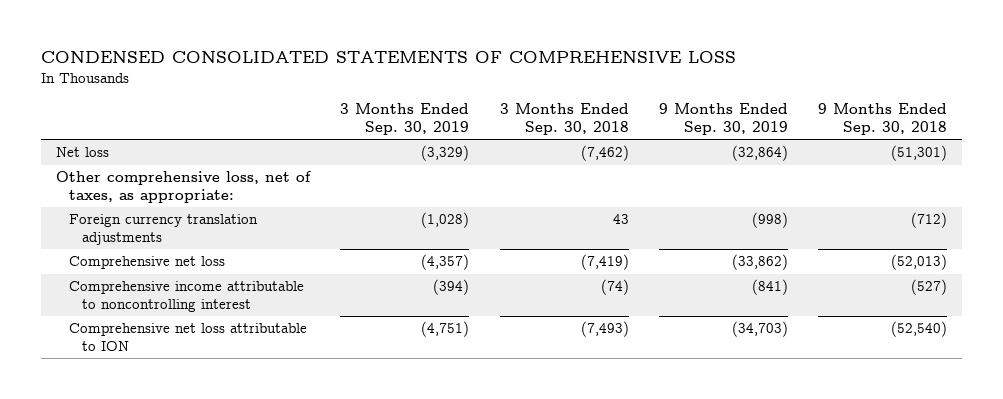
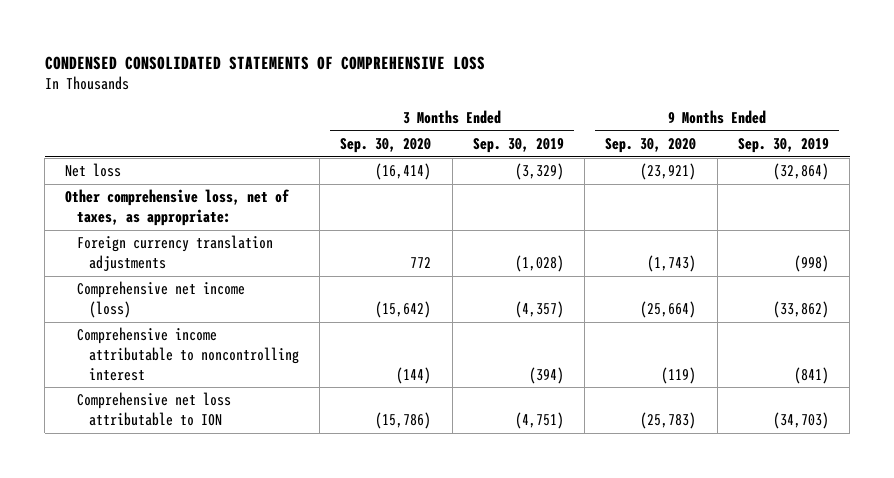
- | 3 Months Ended Sep. 30, 2019 | 3 Months Ended Sep. 30, 2018 | 9 Months Ended Sep. 30, 2019 | 9 Months Ended Sep. 30, 2018
+ | 3 Months Ended Sep. 30, 2020 | 3 Months Ended Sep. 30, 2019 | 9 Months Ended Sep. 30, 2020 | 9 Months Ended Sep. 30, 2019
- Comprehensive net loss | (4,357) | (7,419) | (33,862) | (52,013)
+ Comprehensive net income (loss) | (15,642) | (4,357) | (25,664) | (33,862)

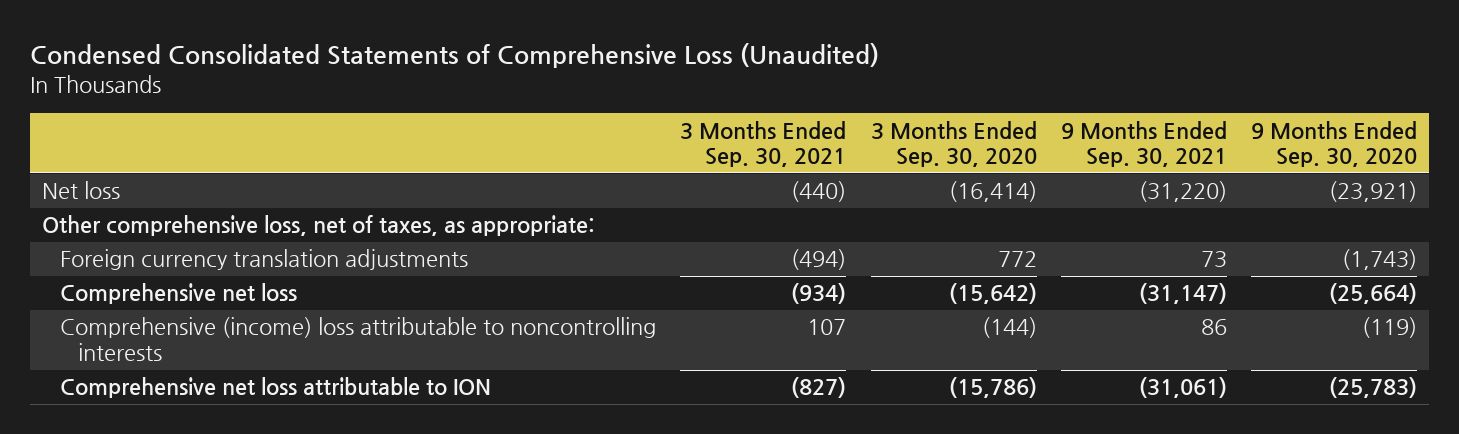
- CONDENSED CONSOLIDATED STATEMENTS OF COMPREHENSIVE LOSS
+ Condensed Consolidated Statements of Comprehensive Loss (Unaudited)
- | 3 Months Ended Sep. 30, 2020 | 3 Months Ended Sep. 30, 2019 | 9 Months Ended Sep. 30, 2020 | 9 Months Ended Sep. 30, 2019
+ | 3 Months Ended Sep. 30, 2021 | 3 Months Ended Sep. 30, 2020 | 9 Months Ended Sep. 30, 2021 | 9 Months Ended Sep. 30, 2020
- Comprehensive net income (loss) | (15,642) | (4,357) | (25,664) | (33,862)
- Comprehensive income attributable to noncontrolling interest | (144) | (394) | (119) | (841)
+ Comprehensive net loss | (934) | (15,642) | (31,147) | (25,664)
+ Comprehensive (income) loss attributable to noncontrolling interests | 107 | (144) | 86 | (119)

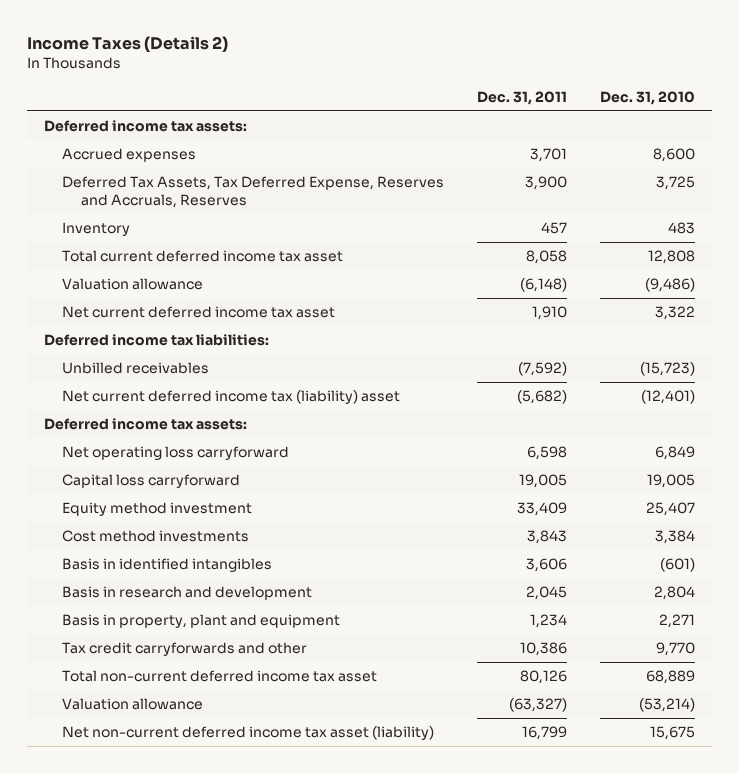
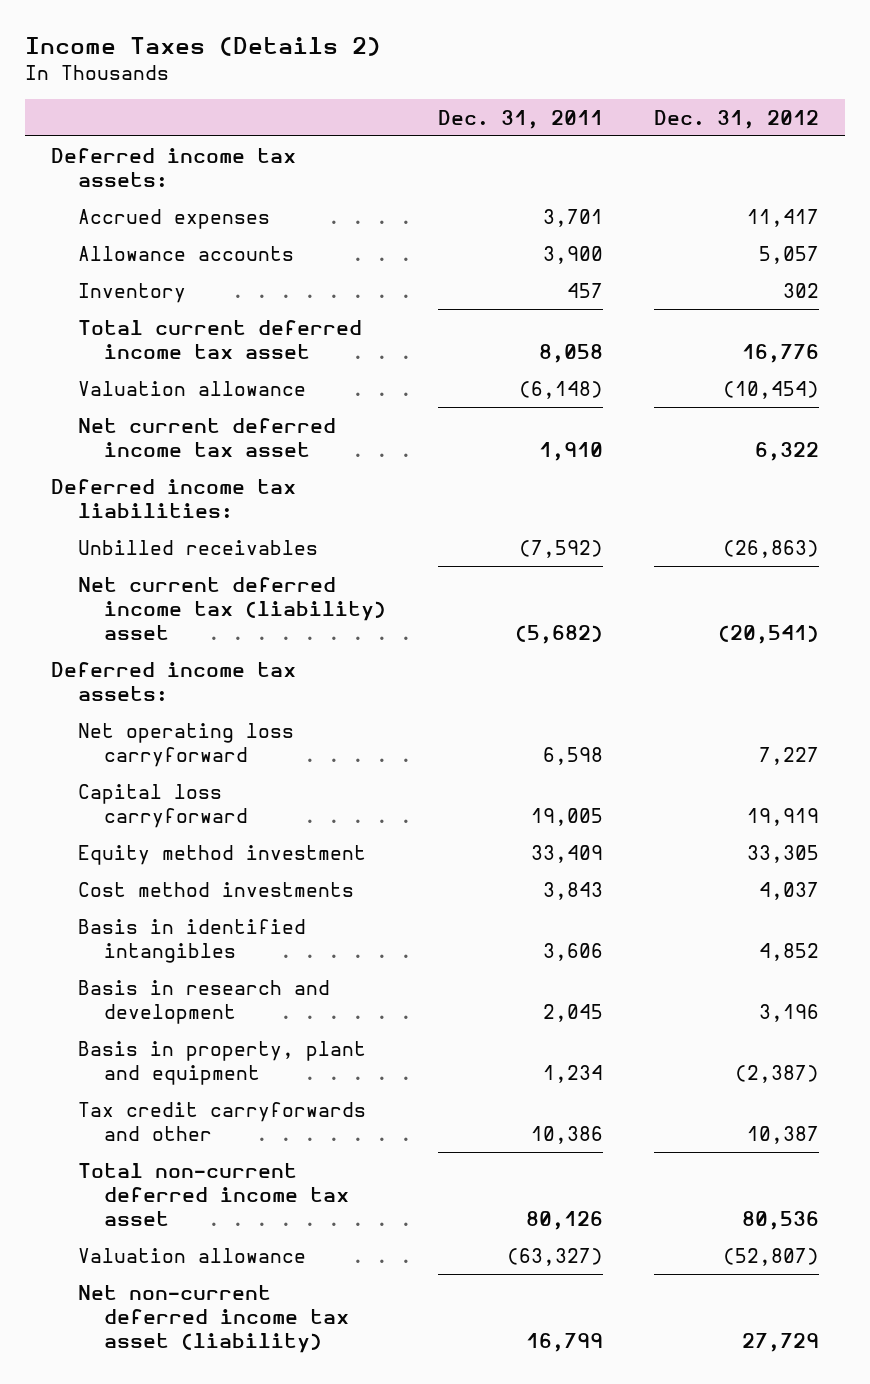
- | Dec. 31, 2011 | Dec. 31, 2010
+ | Dec. 31, 2011 | Dec. 31, 2012
- Deferred Tax Assets, Tax Deferred Expense, Reserves and Accruals, Reserves | 3,900 | 3,725
+ Allowance accounts | 3,900 | 5,057

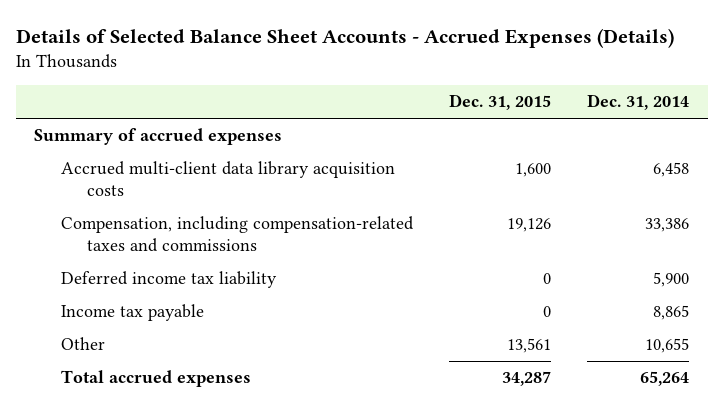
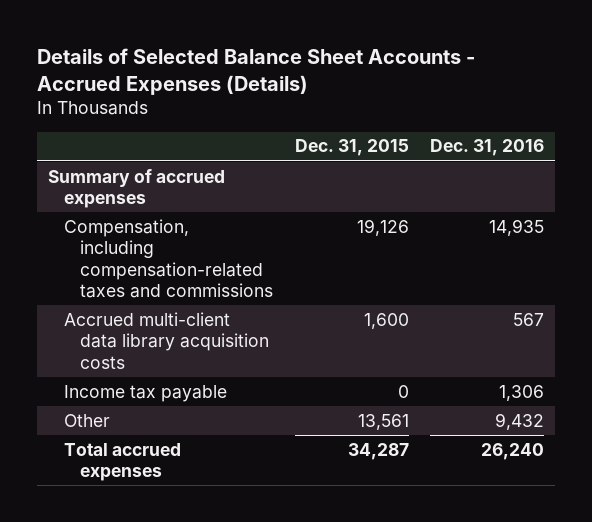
- | Dec. 31, 2015 | Dec. 31, 2014
+ | Dec. 31, 2015 | Dec. 31, 2016
- Deferred income tax liability | 0 | 5,900
moved down: Accrued multi-client data library acquisition costs | 1,600 | 567

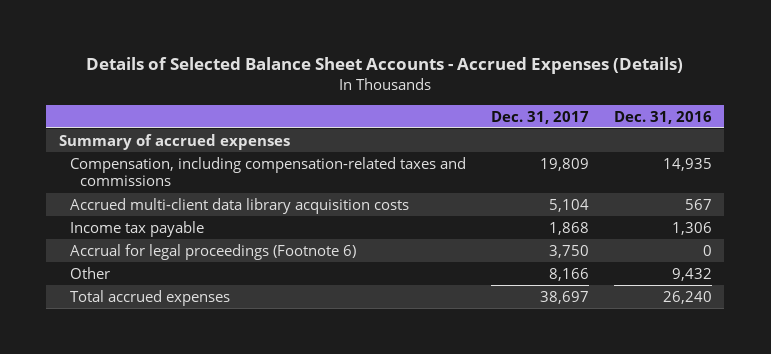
- | Dec. 31, 2015 | Dec. 31, 2016
+ | Dec. 31, 2017 | Dec. 31, 2016
+ Accrual for legal proceedings (Footnote 6) | 3,750 | 0

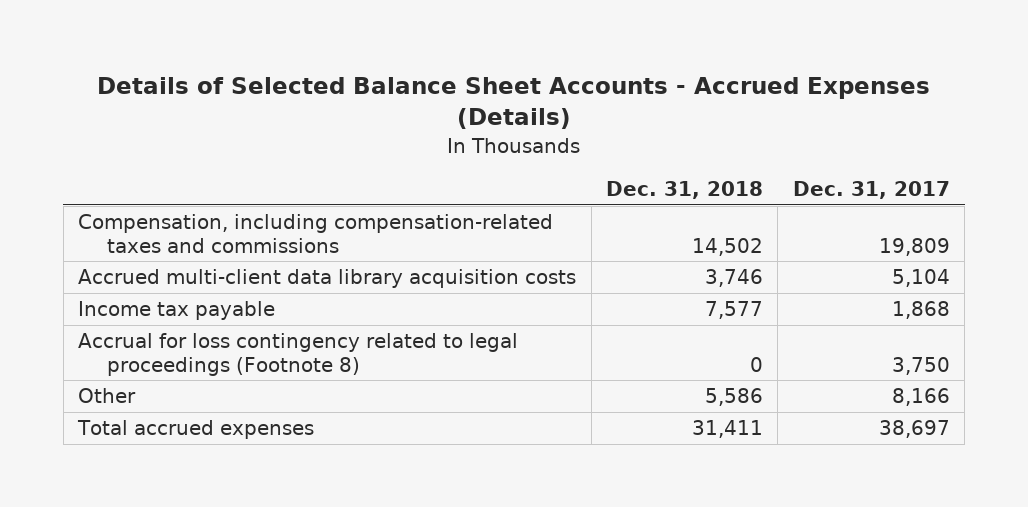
- | Dec. 31, 2017 | Dec. 31, 2016
+ | Dec. 31, 2018 | Dec. 31, 2017
- Summary of accrued expenses
- Accrual for legal proceedings (Footnote 6) | 3,750 | 0
+ Accrual for loss contingency related to legal proceedings (Footnote 8) | 0 | 3,750

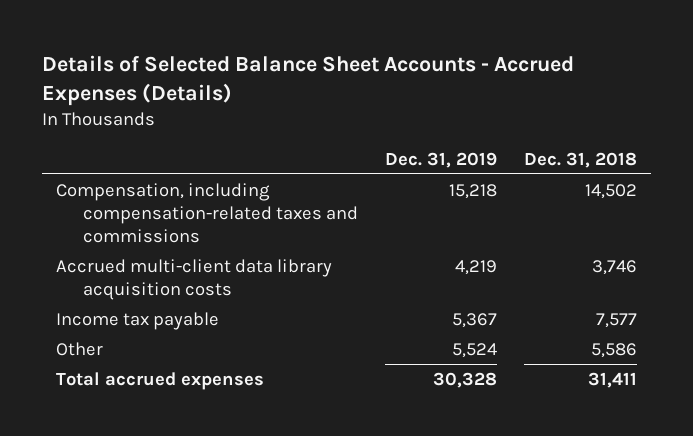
- | Dec. 31, 2018 | Dec. 31, 2017
+ | Dec. 31, 2019 | Dec. 31, 2018
- Accrual for loss contingency related to legal proceedings (Footnote 8) | 0 | 3,750

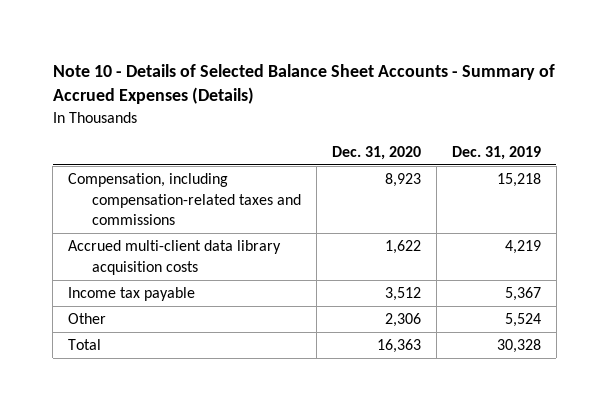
- Details of Selected Balance Sheet Accounts - Accrued Expenses (Details)
+ Note 10 - Details of Selected Balance Sheet Accounts - Summary of Accrued Expenses (Details)
- | Dec. 31, 2019 | Dec. 31, 2018
+ | Dec. 31, 2020 | Dec. 31, 2019
- Total accrued expenses | 30,328 | 31,411
+ Total | 16,363 | 30,328

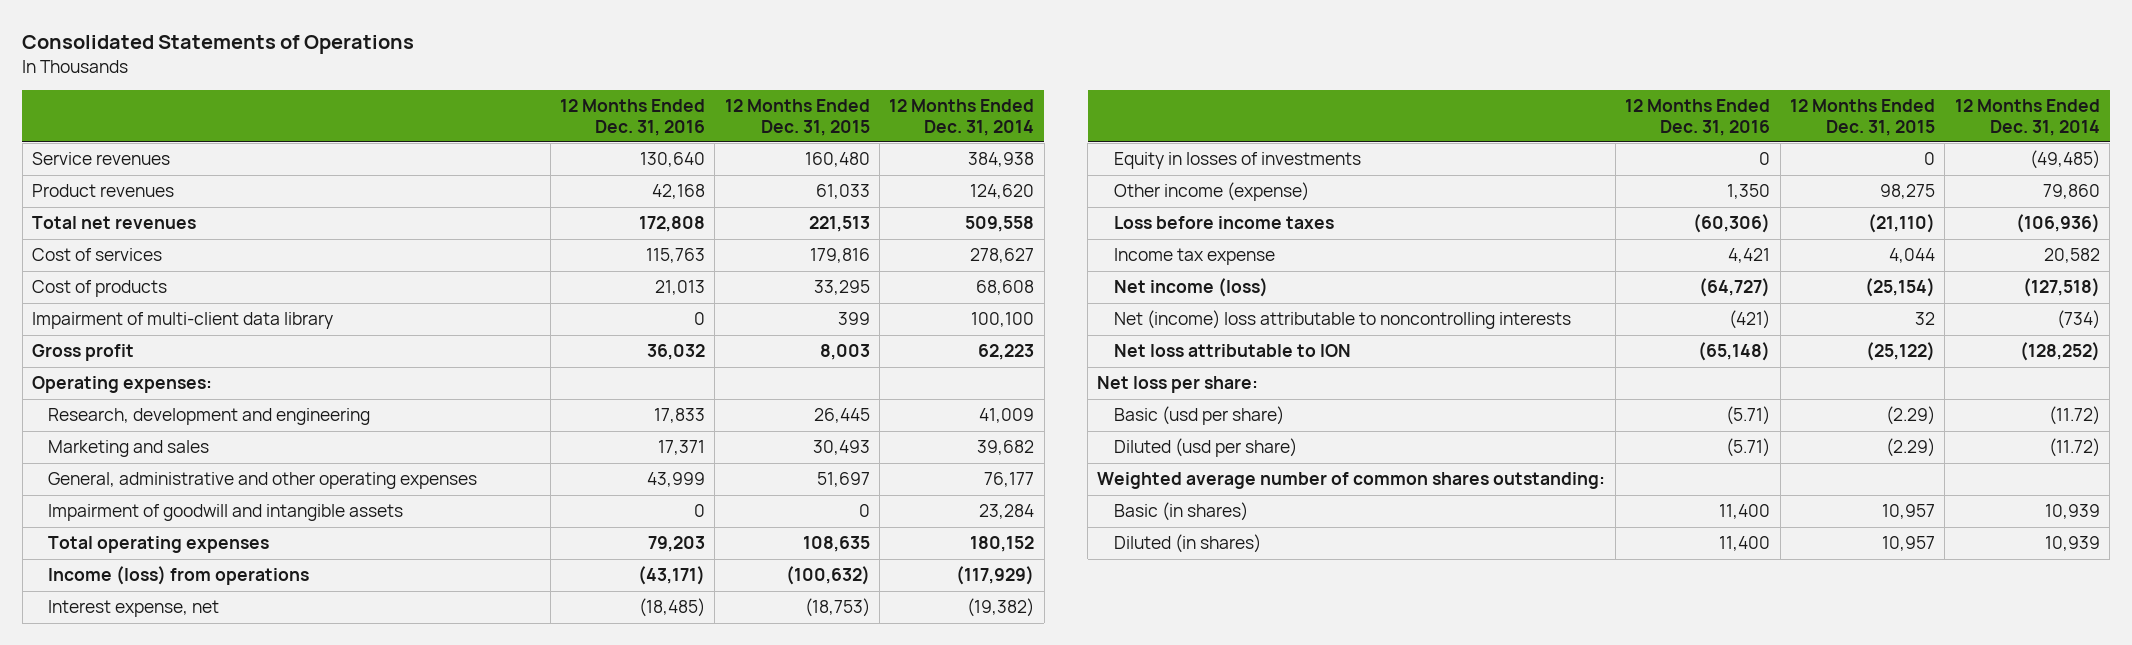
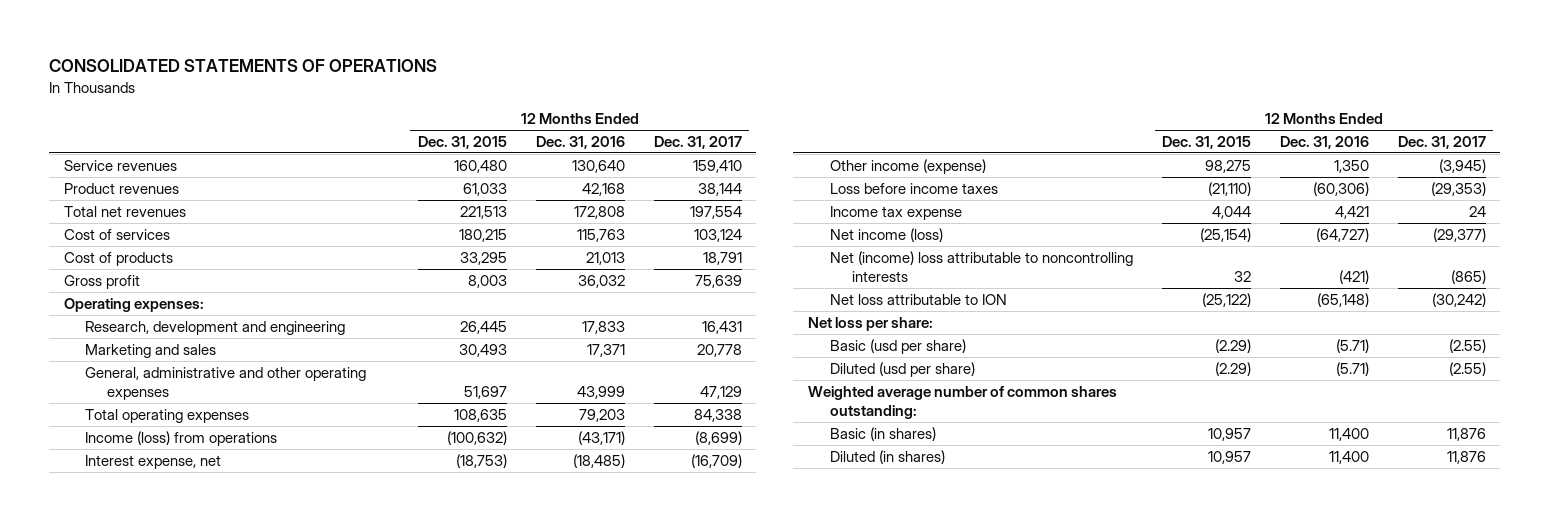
- Consolidated Statements of Operations
+ CONSOLIDATED STATEMENTS OF OPERATIONS
- | 12 Months Ended Dec. 31, 2016 | 12 Months Ended Dec. 31, 2015 | 12 Months Ended Dec. 31, 2014
+ | 12 Months Ended Dec. 31, 2015 | 12 Months Ended Dec. 31, 2016 | 12 Months Ended Dec. 31, 2017
- Cost of services | 115,763 | 179,816 | 278,627
+ Cost of services | 180,215 | 115,763 | 103,124
- Impairment of multi-client data library | 0 | 399 | 100,100
- Impairment of goodwill and intangible assets | 0 | 0 | 23,284
- Equity in losses of investments | 0 | 0 | (49,485)

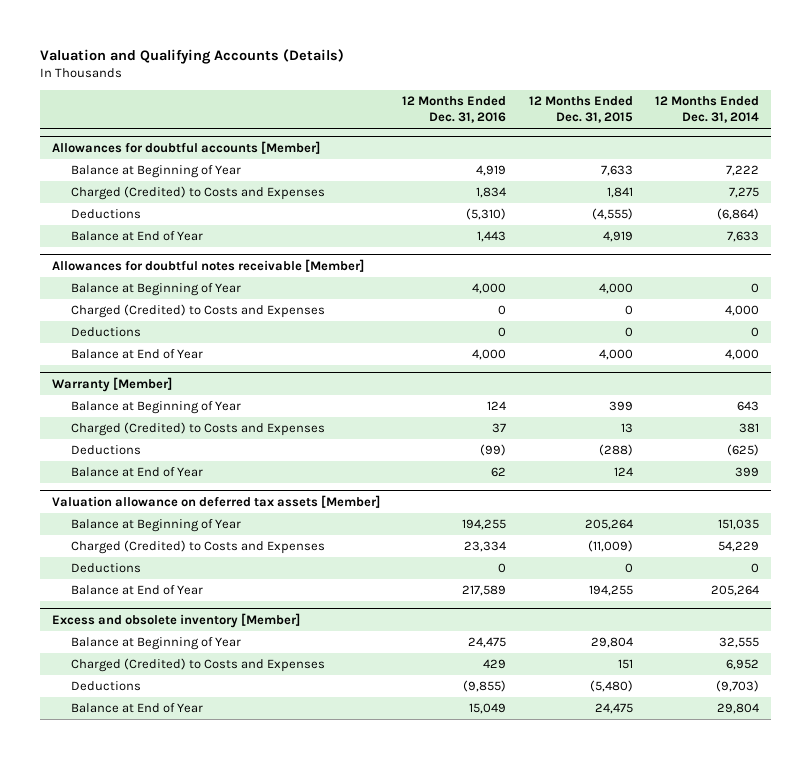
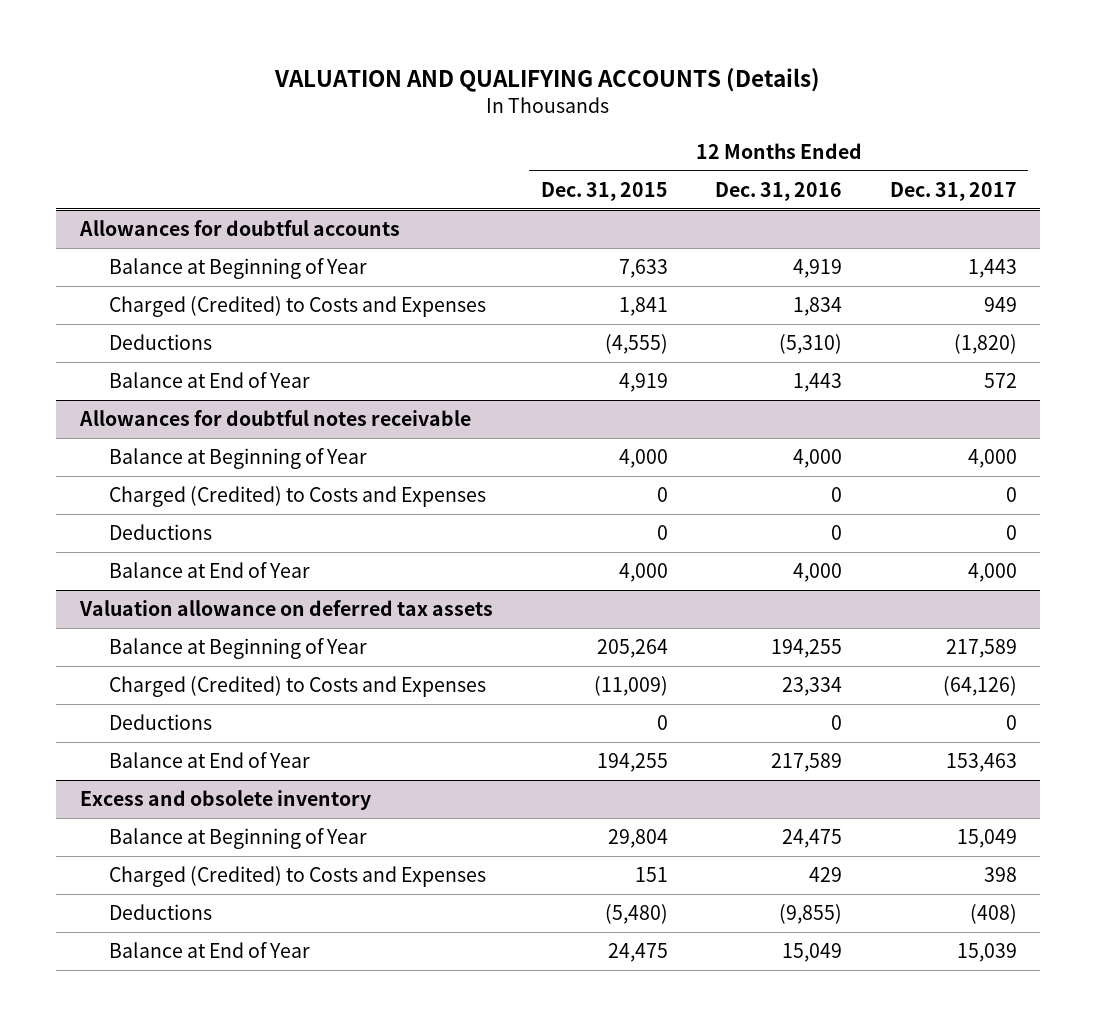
- Valuation and Qualifying Accounts (Details)
+ VALUATION AND QUALIFYING ACCOUNTS (Details)
- | 12 Months Ended Dec. 31, 2016 | 12 Months Ended Dec. 31, 2015 | 12 Months Ended Dec. 31, 2014
+ | 12 Months Ended Dec. 31, 2015 | 12 Months Ended Dec. 31, 2016 | 12 Months Ended Dec. 31, 2017
- Allowances for doubtful accounts [Member]
+ Allowances for doubtful accounts
- Allowances for doubtful notes receivable [Member]
+ Allowances for doubtful notes receivable
- Warranty [Member]
- Balance at Beginning of Year | 124 | 399 | 643
- Charged (Credited) to Costs and Expenses | 37 | 13 | 381
- Deductions | (99) | (288) | (625)
- Balance at End of Year | 62 | 124 | 399
- Valuation allowance on deferred tax assets [Member]
+ Valuation allowance on deferred tax assets
- Excess and obsolete inventory [Member]
+ Excess and obsolete inventory

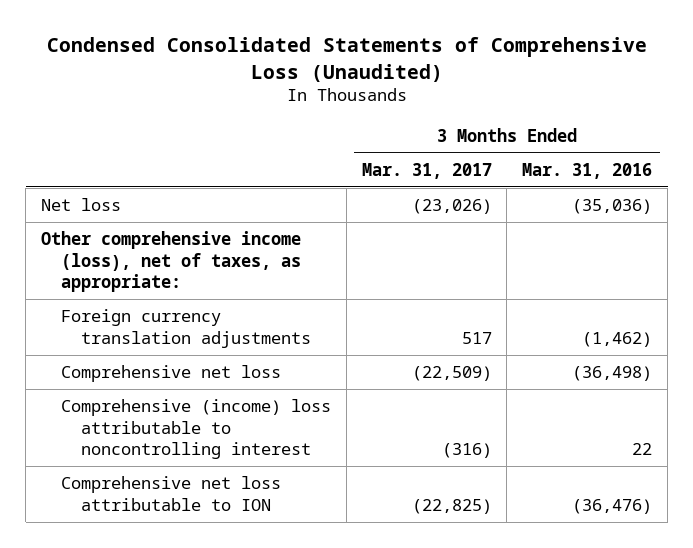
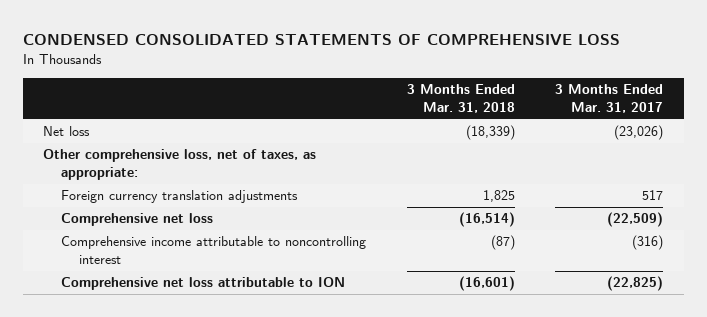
- Condensed Consolidated Statements of Comprehensive Loss (Unaudited)
+ CONDENSED CONSOLIDATED STATEMENTS OF COMPREHENSIVE LOSS
- | 3 Months Ended Mar. 31, 2017 | 3 Months Ended Mar. 31, 2016
+ | 3 Months Ended Mar. 31, 2018 | 3 Months Ended Mar. 31, 2017
- Other comprehensive income (loss), net of taxes, as appropriate:
+ Other comprehensive loss, net of taxes, as appropriate:
- Comprehensive (income) loss attributable to noncontrolling interest | (316) | 22
+ Comprehensive income attributable to noncontrolling interest | (87) | (316)

